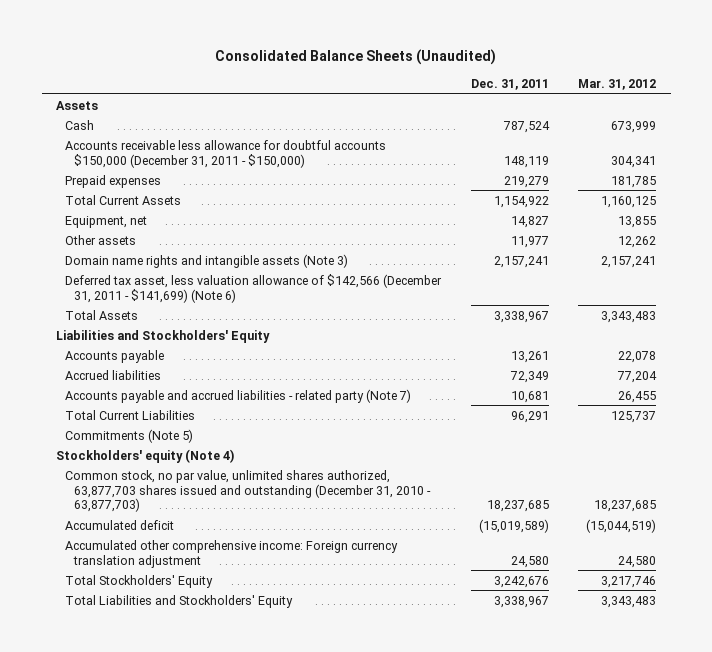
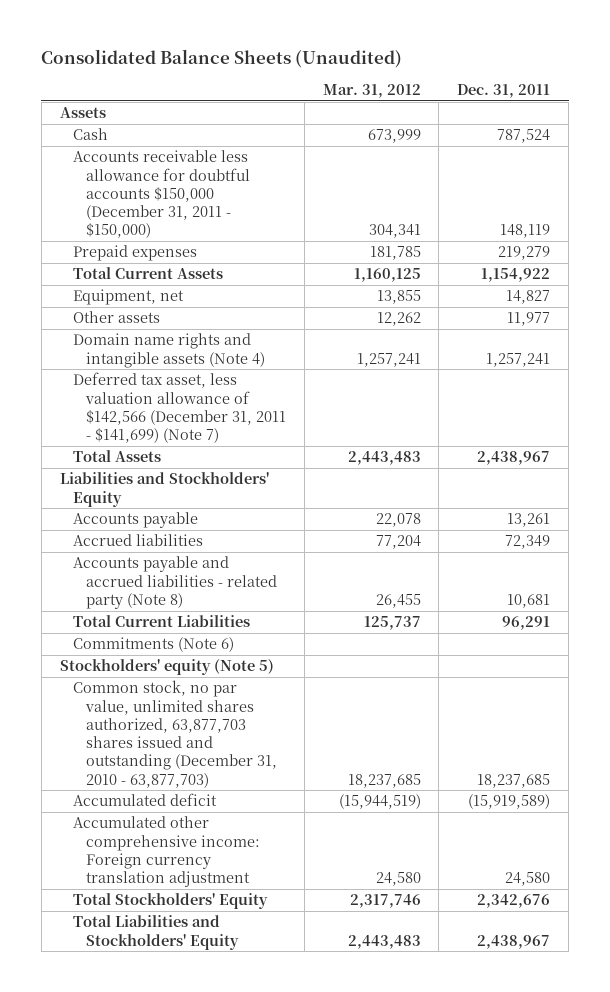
- | Dec. 31, 2011 | Mar. 31, 2012
+ | Mar. 31, 2012 | Dec. 31, 2011
- Domain name rights and intangible assets (Note 3) | 2,157,241 | 2,157,241
- Deferred tax asset, less valuation allowance of $142,566 (December 31, 2011 - $141,699) (Note 6)
- Total Assets | 3,338,967 | 3,343,483
+ Domain name rights and intangible assets (Note 4) | 1,257,241 | 1,257,241
+ Deferred tax asset, less valuation allowance of $142,566 (December 31, 2011 - $141,699) (Note 7)
+ Total Assets | 2,443,483 | 2,438,967
- Accounts payable and accrued liabilities - related party (Note 7) | 10,681 | 26,455
+ Accounts payable and accrued liabilities - related party (Note 8) | 26,455 | 10,681
- Commitments (Note 5)
- Stockholders' equity (Note 4)
+ Commitments (Note 6)
+ Stockholders' equity (Note 5)
- Accumulated deficit | (15,019,589) | (15,044,519)
+ Accumulated deficit | (15,944,519) | (15,919,589)
- Total Stockholders' Equity | 3,242,676 | 3,217,746
- Total Liabilities and Stockholders' Equity | 3,338,967 | 3,343,483
+ Total Stockholders' Equity | 2,317,746 | 2,342,676
+ Total Liabilities and Stockholders' Equity | 2,443,483 | 2,438,967

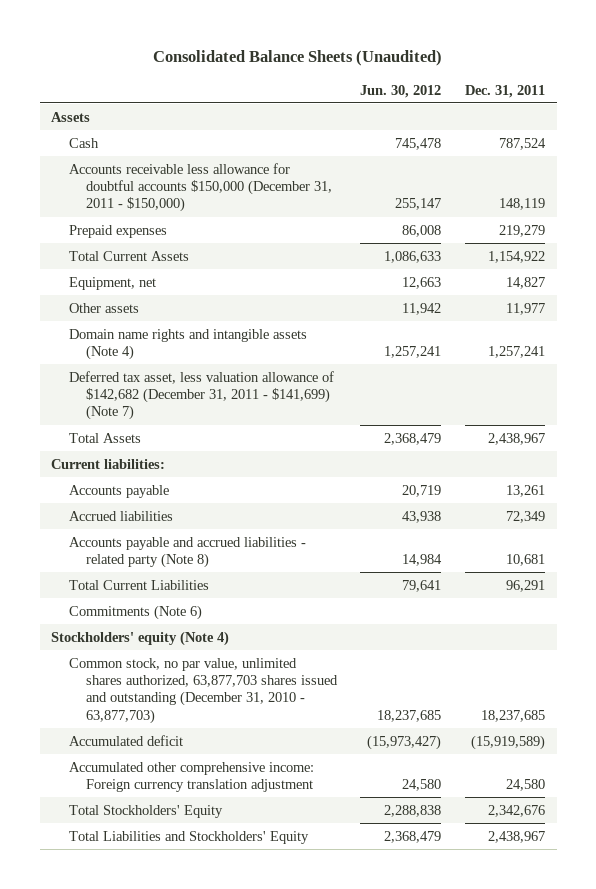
- | Mar. 31, 2012 | Dec. 31, 2011
+ | Jun. 30, 2012 | Dec. 31, 2011
- Deferred tax asset, less valuation allowance of $142,566 (December 31, 2011 - $141,699) (Note 7)
+ Deferred tax asset, less valuation allowance of $142,682 (December 31, 2011 - $141,699) (Note 7)
- Liabilities and Stockholders' Equity
+ Current liabilities:
- Stockholders' equity (Note 5)
+ Stockholders' equity (Note 4)

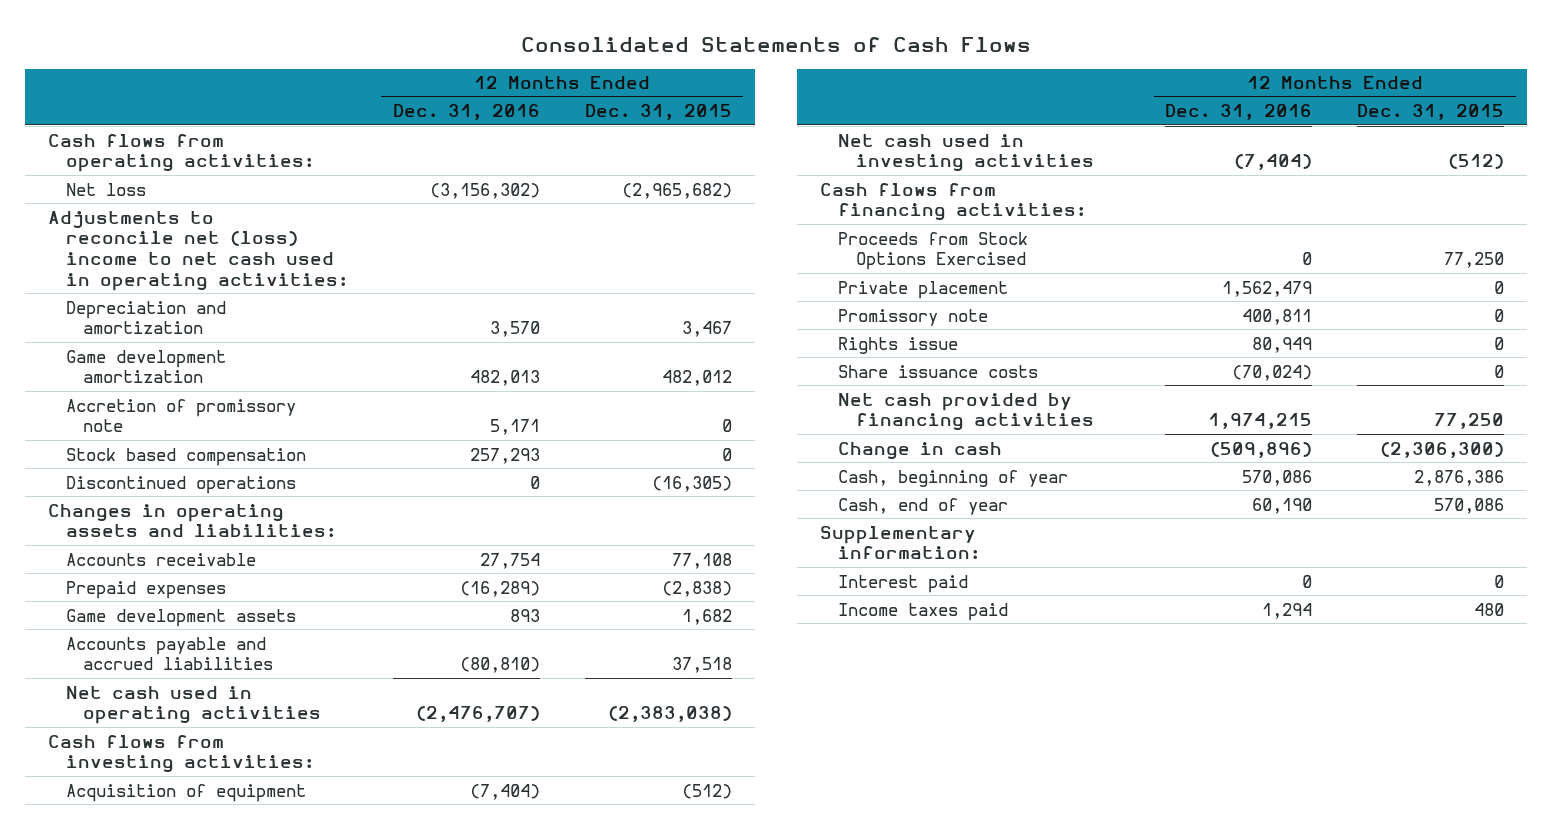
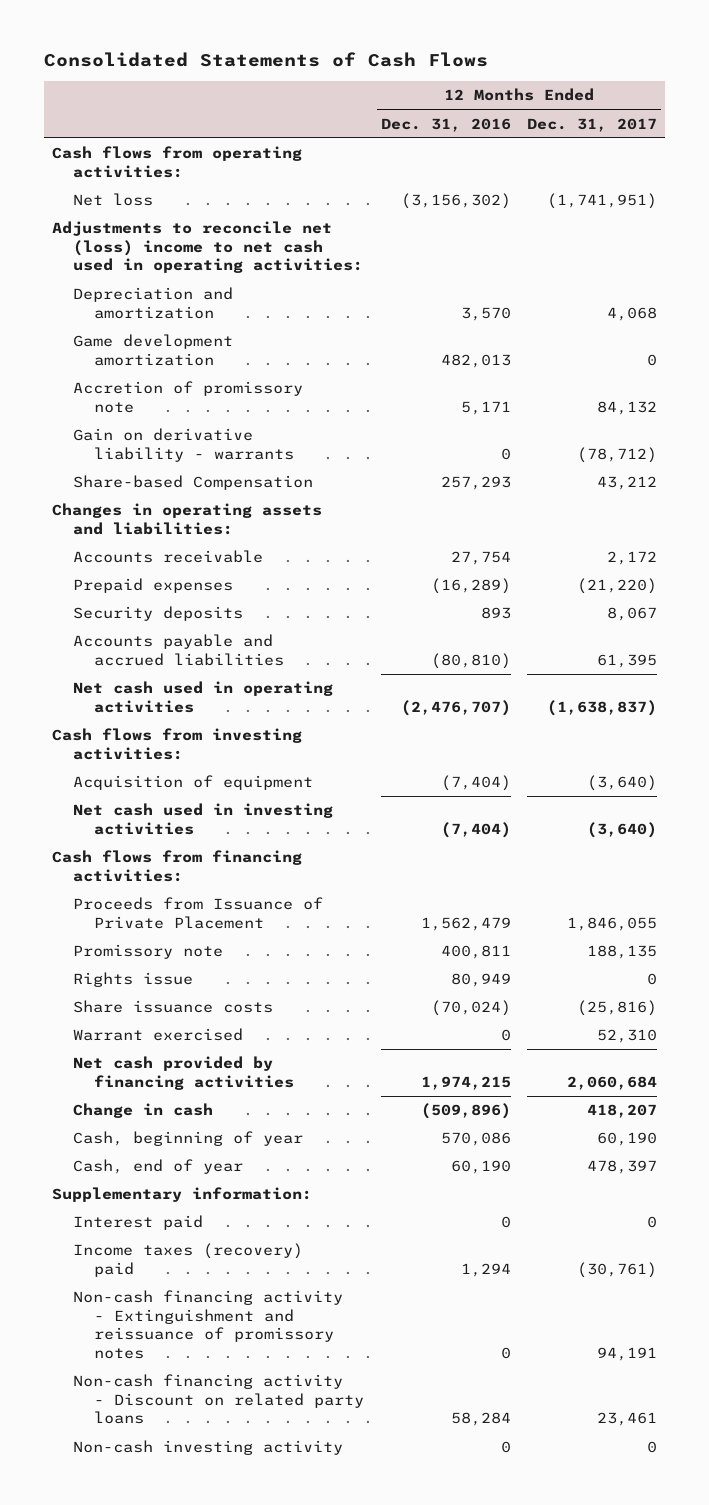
- | 12 Months Ended Dec. 31, 2016 | 12 Months Ended Dec. 31, 2015
+ | 12 Months Ended Dec. 31, 2016 | 12 Months Ended Dec. 31, 2017
- Stock based compensation | 257,293 | 0
- Discontinued operations | 0 | (16,305)
+ Gain on derivative liability - warrants | 0 | (78,712)
+ Share-based Compensation | 257,293 | 43,212
- Game development assets | 893 | 1,682
+ Security deposits | 893 | 8,067
- Proceeds from Stock Options Exercised | 0 | 77,250
- Private placement | 1,562,479 | 0
+ Proceeds from Issuance of Private Placement | 1,562,479 | 1,846,055
+ Warrant exercised | 0 | 52,310
- Income taxes paid | 1,294 | 480
+ Income taxes (recovery) paid | 1,294 | (30,761)
+ Non-cash financing activity - Extinguishment and reissuance of promissory notes | 0 | 94,191
+ Non-cash financing activity - Discount on related party loans | 58,284 | 23,461
+ Non-cash investing activity | 0 | 0

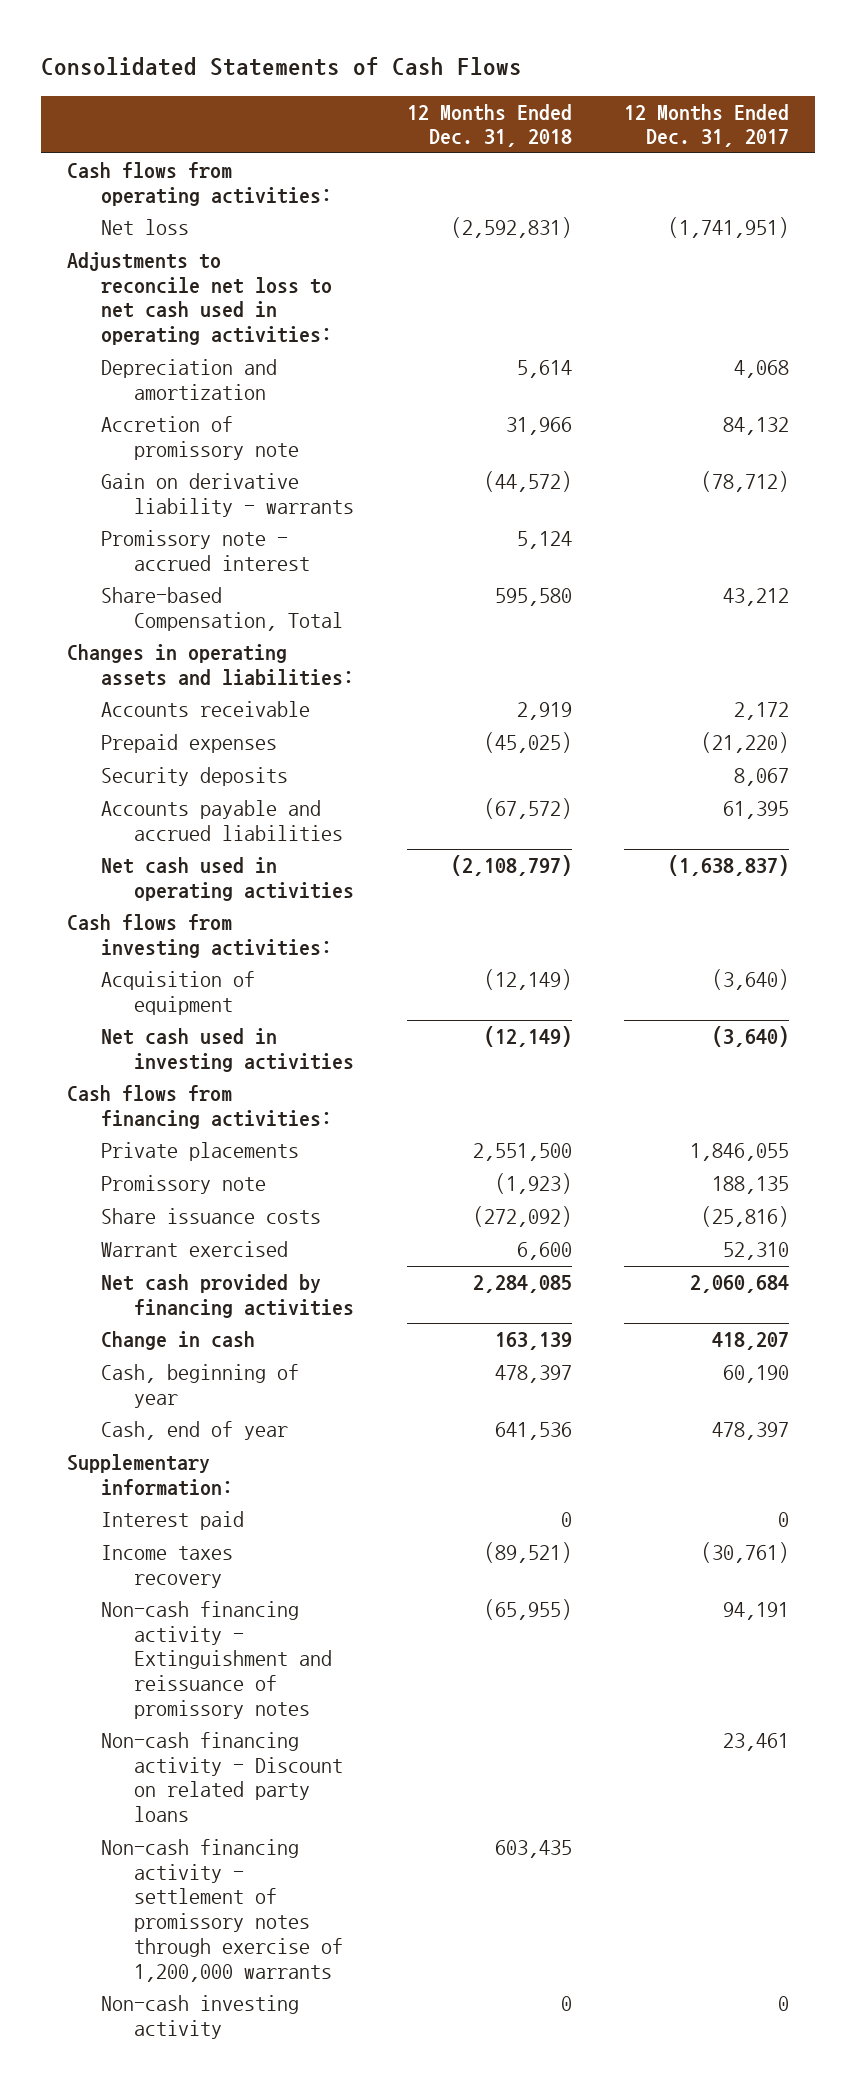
- | 12 Months Ended Dec. 31, 2016 | 12 Months Ended Dec. 31, 2017
+ | 12 Months Ended Dec. 31, 2018 | 12 Months Ended Dec. 31, 2017
- Adjustments to reconcile net (loss) income to net cash used in operating activities:
+ Adjustments to reconcile net loss to net cash used in operating activities:
- Game development amortization | 482,013 | 0
- Share-based Compensation | 257,293 | 43,212
+ Promissory note - accrued interest | 5,124 |
+ Share-based Compensation, Total | 595,580 | 43,212
- Proceeds from Issuance of Private Placement | 1,562,479 | 1,846,055
+ Private placements | 2,551,500 | 1,846,055
- Rights issue | 80,949 | 0
- Income taxes (recovery) paid | 1,294 | (30,761)
+ Income taxes recovery | (89,521) | (30,761)
+ Non-cash financing activity - settlement of promissory notes through exercise of 1,200,000 warrants | 603,435 |

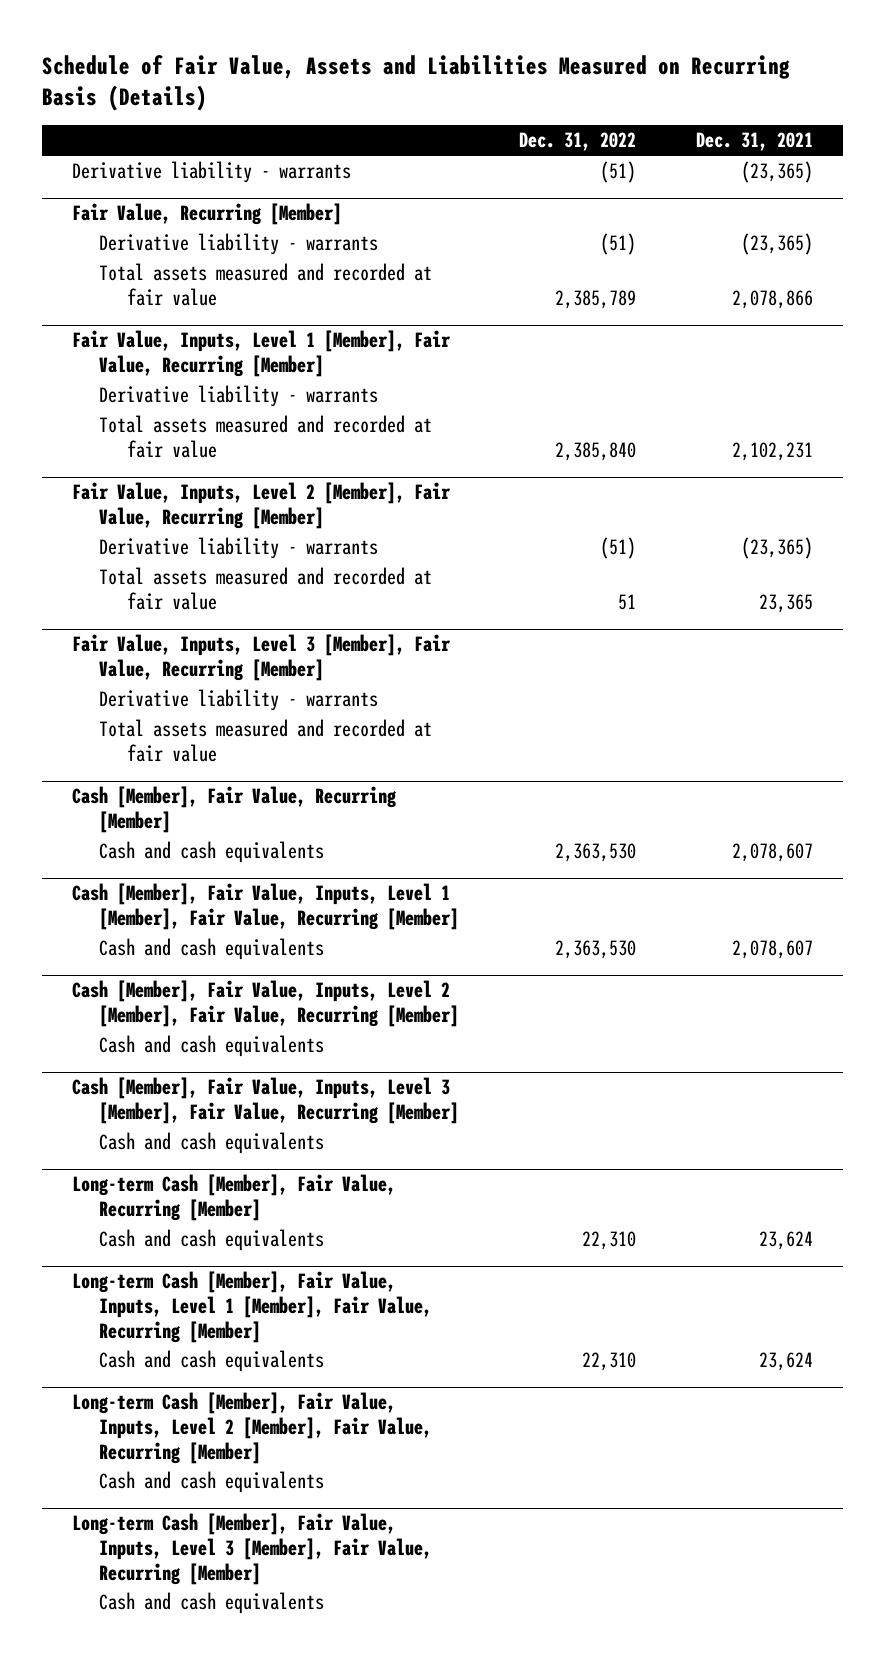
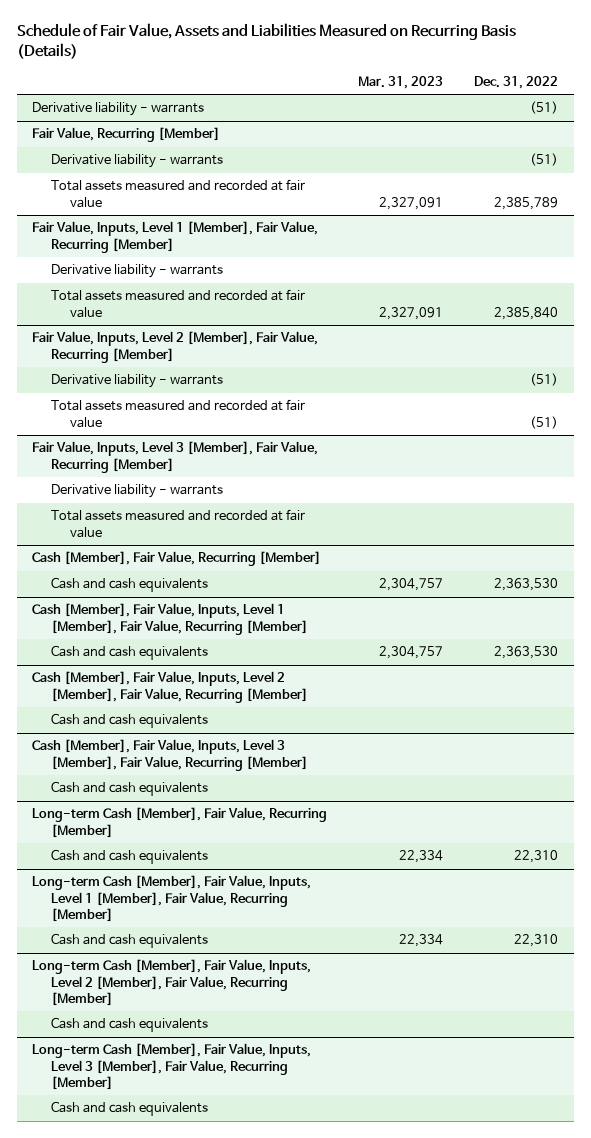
- | Dec. 31, 2022 | Dec. 31, 2021
+ | Mar. 31, 2023 | Dec. 31, 2022
@ Fair Value, Inputs, Level 2 [Member], Fair Value, Recurring [Member]
- Total assets measured and recorded at fair value | 51 | 23,365
+ Total assets measured and recorded at fair value | | (51)

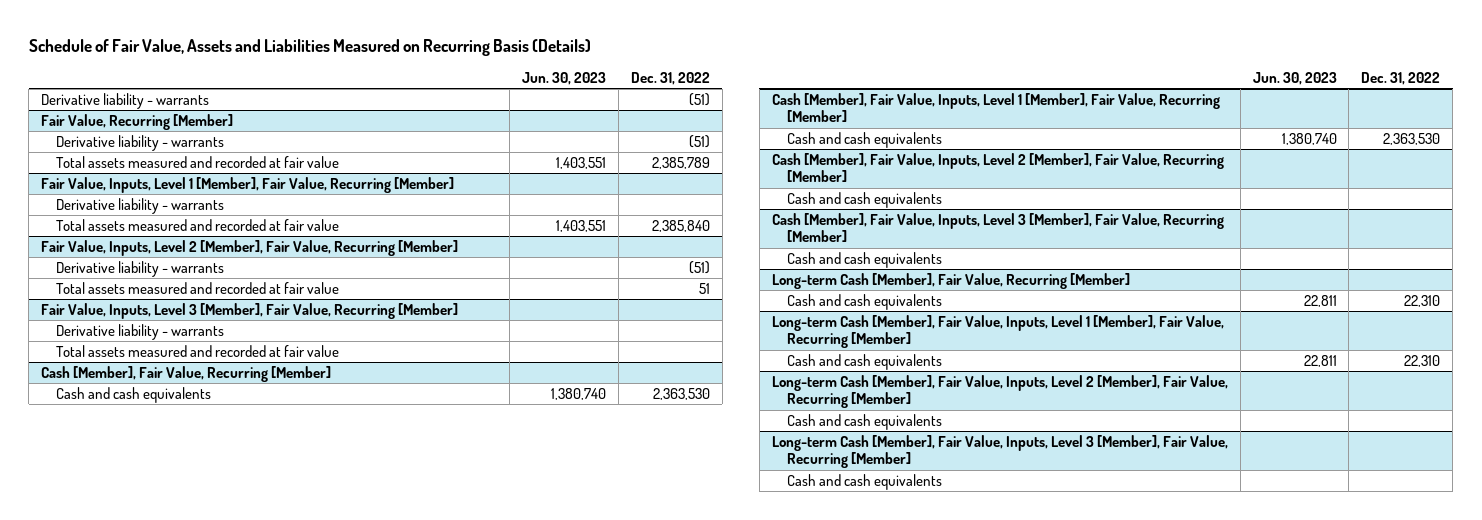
- | Mar. 31, 2023 | Dec. 31, 2022
+ | Jun. 30, 2023 | Dec. 31, 2022
@ Fair Value, Inputs, Level 2 [Member], Fair Value, Recurring [Member]
- Total assets measured and recorded at fair value | | (51)
+ Total assets measured and recorded at fair value | | 51

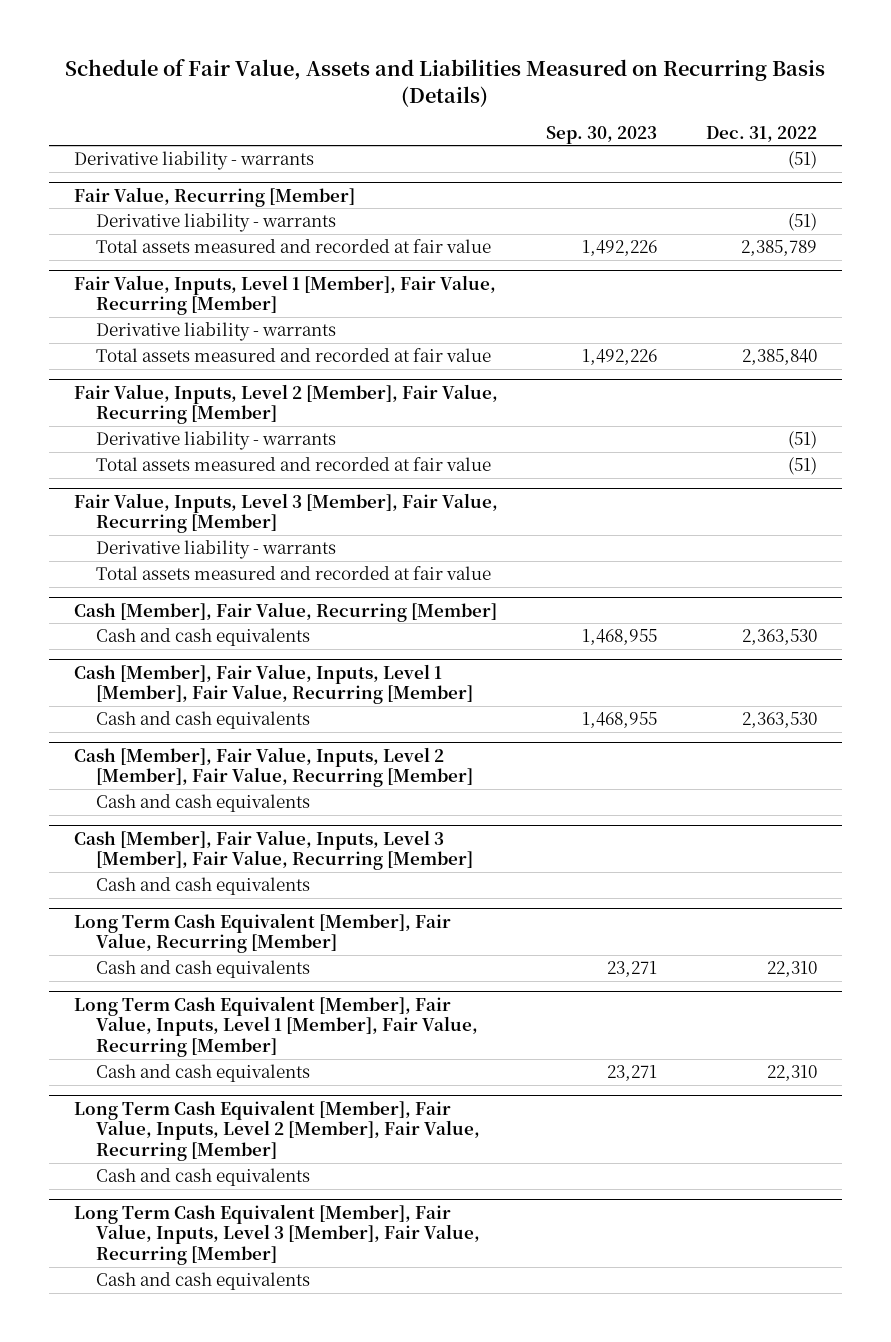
- | Jun. 30, 2023 | Dec. 31, 2022
+ | Sep. 30, 2023 | Dec. 31, 2022
@ Fair Value, Inputs, Level 2 [Member], Fair Value, Recurring [Member]
- Total assets measured and recorded at fair value | | 51
+ Total assets measured and recorded at fair value | | (51)
- Long-term Cash [Member], Fair Value, Recurring [Member]
+ Long Term Cash Equivalent [Member], Fair Value, Recurring [Member]
- Long-term Cash [Member], Fair Value, Inputs, Level 1 [Member], Fair Value, Recurring [Member]
+ Long Term Cash Equivalent [Member], Fair Value, Inputs, Level 1 [Member], Fair Value, Recurring [Member]
- Long-term Cash [Member], Fair Value, Inputs, Level 2 [Member], Fair Value, Recurring [Member]
+ Long Term Cash Equivalent [Member], Fair Value, Inputs, Level 2 [Member], Fair Value, Recurring [Member]
- Long-term Cash [Member], Fair Value, Inputs, Level 3 [Member], Fair Value, Recurring [Member]
+ Long Term Cash Equivalent [Member], Fair Value, Inputs, Level 3 [Member], Fair Value, Recurring [Member]

